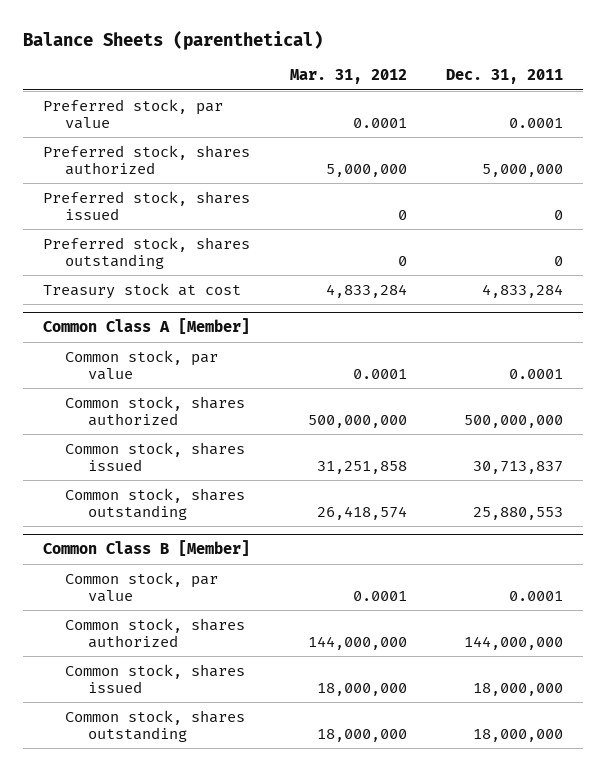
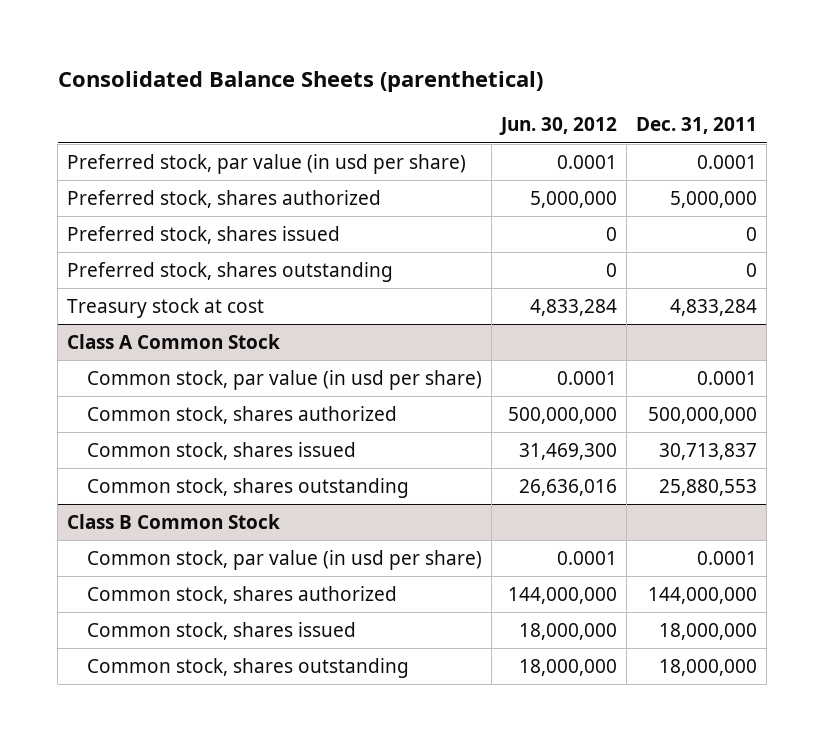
- Balance Sheets (parenthetical)
+ Consolidated Balance Sheets (parenthetical)
- | Mar. 31, 2012 | Dec. 31, 2011
+ | Jun. 30, 2012 | Dec. 31, 2011
- Preferred stock, par value | 0.0001 | 0.0001
+ Preferred stock, par value (in usd per share) | 0.0001 | 0.0001
- Common Class A [Member]
- Common stock, par value | 0.0001 | 0.0001
+ Class A Common Stock
+ Common stock, par value (in usd per share) | 0.0001 | 0.0001
- Common Class B [Member]
- Common stock, par value | 0.0001 | 0.0001
+ Class B Common Stock
+ Common stock, par value (in usd per share) | 0.0001 | 0.0001

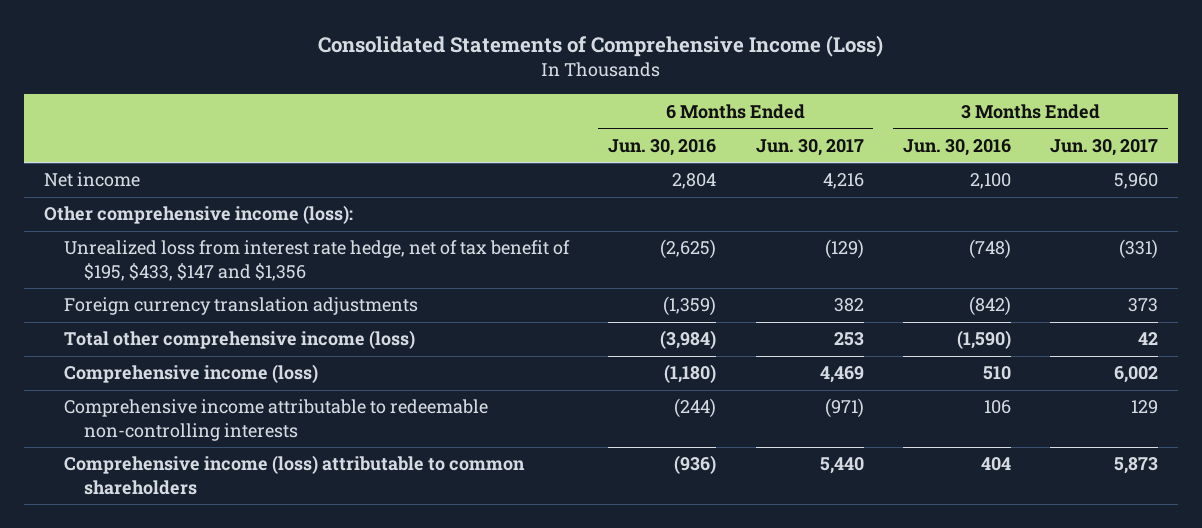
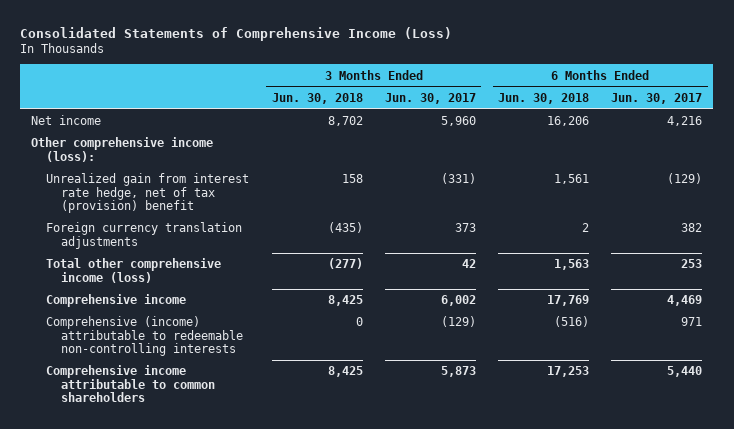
- | 6 Months Ended Jun. 30, 2016 | 6 Months Ended Jun. 30, 2017 | 3 Months Ended Jun. 30, 2016 | 3 Months Ended Jun. 30, 2017
+ | 3 Months Ended Jun. 30, 2018 | 3 Months Ended Jun. 30, 2017 | 6 Months Ended Jun. 30, 2018 | 6 Months Ended Jun. 30, 2017
- Unrealized loss from interest rate hedge, net of tax benefit of $195, $433, $147 and $1,356 | (2,625) | (129) | (748) | (331)
+ Unrealized gain from interest rate hedge, net of tax (provision) benefit | 158 | (331) | 1,561 | (129)
- Comprehensive income (loss) | (1,180) | 4,469 | 510 | 6,002
- Comprehensive income attributable to redeemable non-controlling interests | (244) | (971) | 106 | 129
- Comprehensive income (loss) attributable to common shareholders | (936) | 5,440 | 404 | 5,873
+ Comprehensive income | 8,425 | 6,002 | 17,769 | 4,469
+ Comprehensive (income) attributable to redeemable non-controlling interests | 0 | (129) | (516) | 971
+ Comprehensive income attributable to common shareholders | 8,425 | 5,873 | 17,253 | 5,440

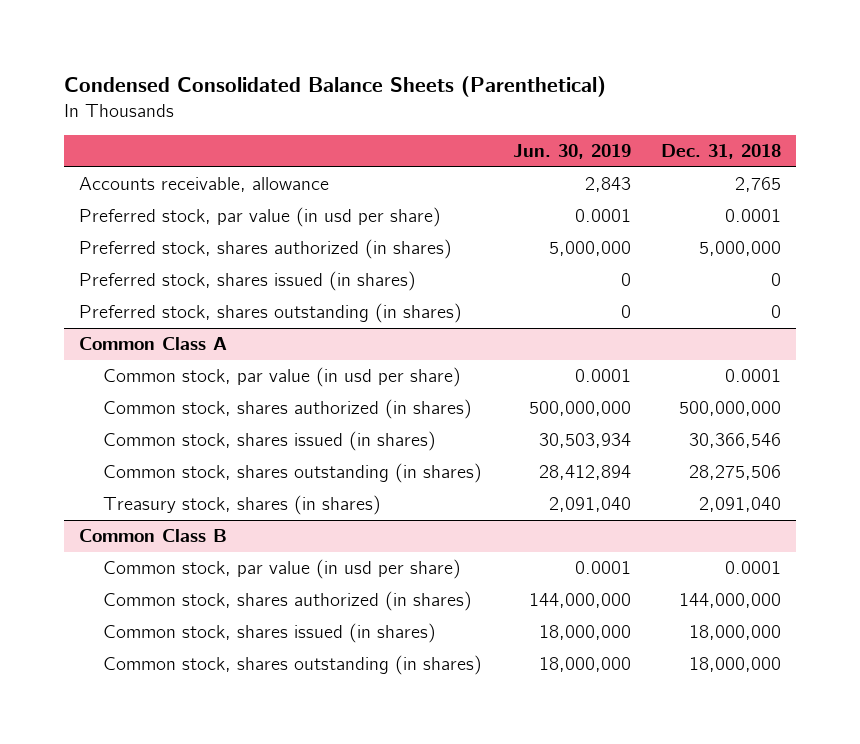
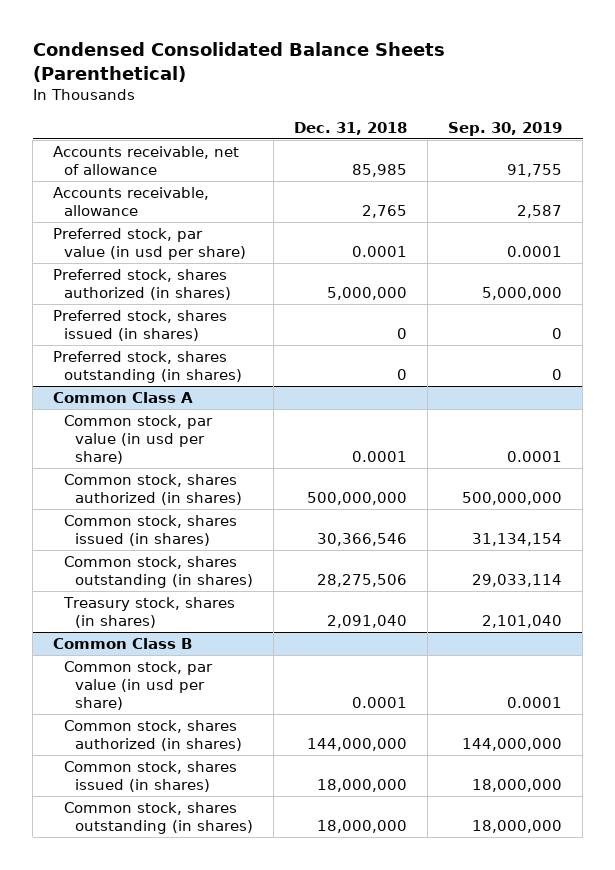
- | Jun. 30, 2019 | Dec. 31, 2018
+ | Dec. 31, 2018 | Sep. 30, 2019
+ Accounts receivable, net of allowance | 85,985 | 91,755

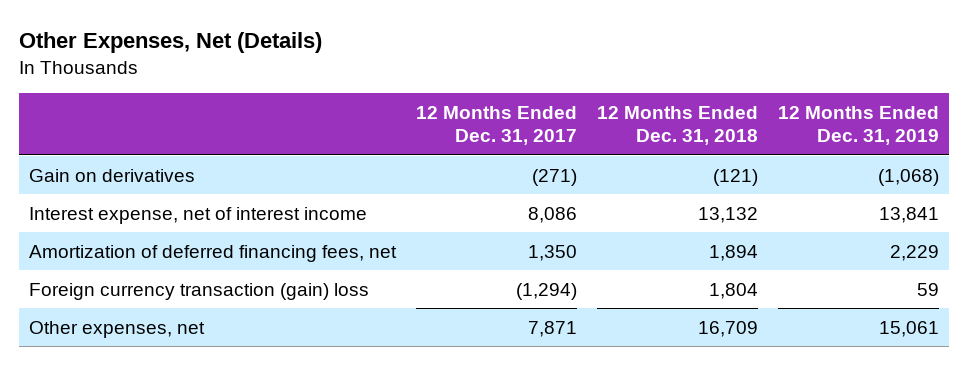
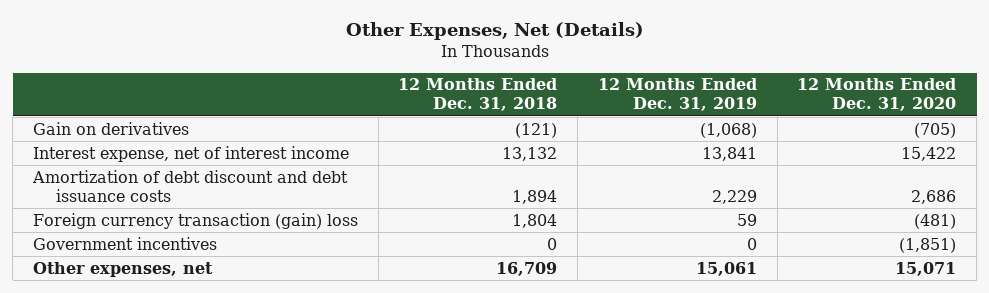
- | 12 Months Ended Dec. 31, 2017 | 12 Months Ended Dec. 31, 2018 | 12 Months Ended Dec. 31, 2019
+ | 12 Months Ended Dec. 31, 2018 | 12 Months Ended Dec. 31, 2019 | 12 Months Ended Dec. 31, 2020
- Amortization of deferred financing fees, net | 1,350 | 1,894 | 2,229
+ Amortization of debt discount and debt issuance costs | 1,894 | 2,229 | 2,686
+ Government incentives | 0 | 0 | (1,851)

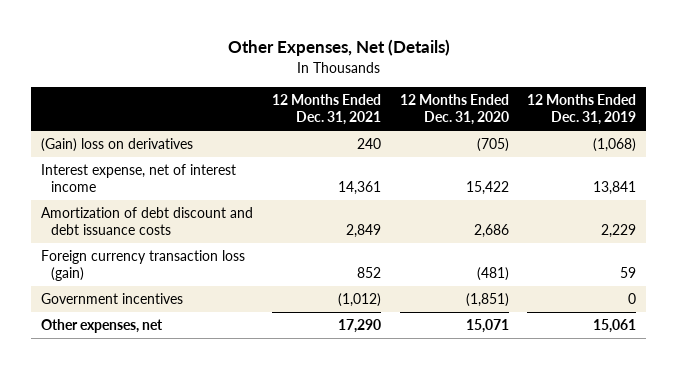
- | 12 Months Ended Dec. 31, 2018 | 12 Months Ended Dec. 31, 2019 | 12 Months Ended Dec. 31, 2020
+ | 12 Months Ended Dec. 31, 2021 | 12 Months Ended Dec. 31, 2020 | 12 Months Ended Dec. 31, 2019
- Gain on derivatives | (121) | (1,068) | (705)
+ (Gain) loss on derivatives | 240 | (705) | (1,068)
- Foreign currency transaction (gain) loss | 1,804 | 59 | (481)
+ Foreign currency transaction loss (gain) | 852 | (481) | 59

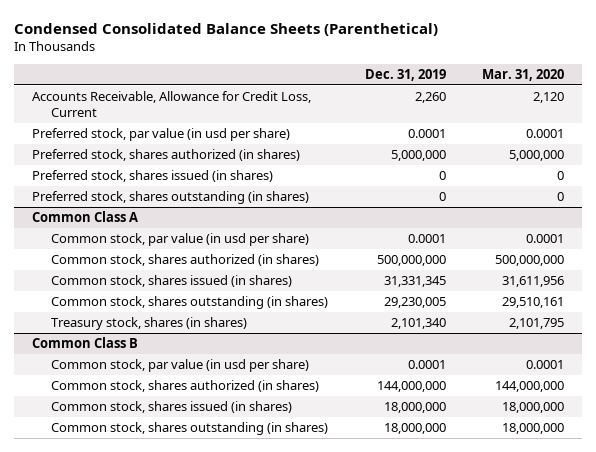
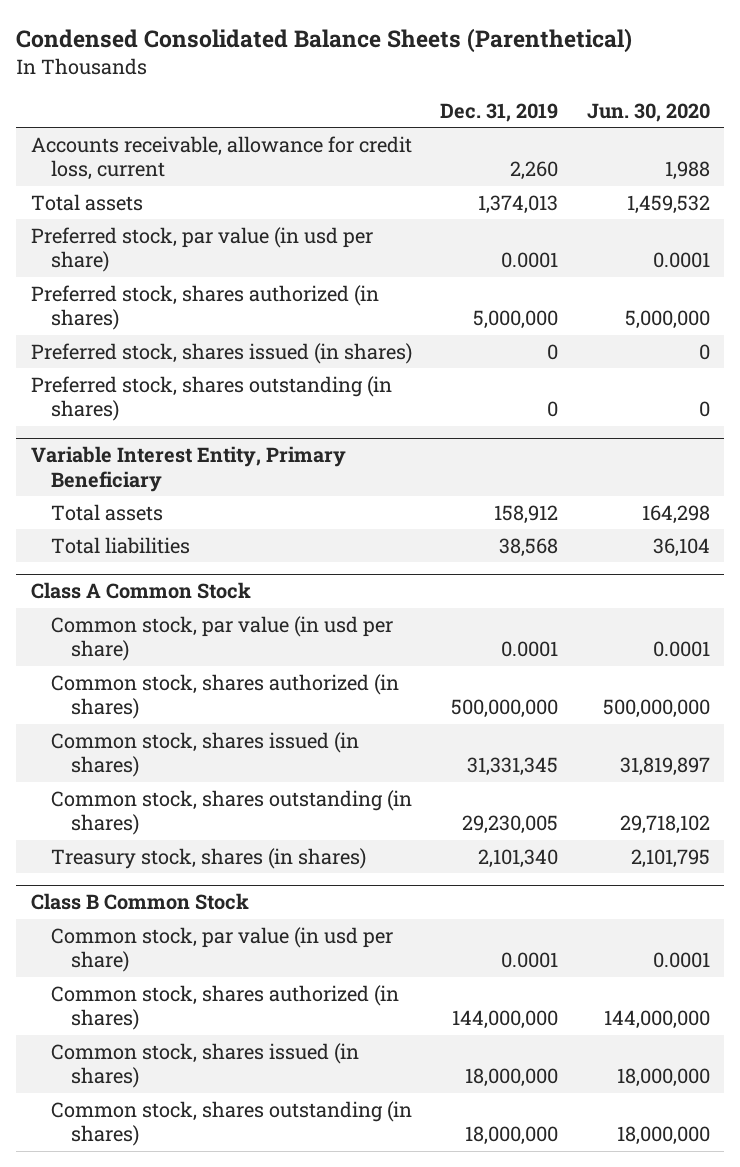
- | Dec. 31, 2019 | Mar. 31, 2020
+ | Dec. 31, 2019 | Jun. 30, 2020
- Accounts Receivable, Allowance for Credit Loss, Current | 2,260 | 2,120
+ Accounts receivable, allowance for credit loss, current | 2,260 | 1,988
+ Total assets | 1,374,013 | 1,459,532
- Common Class A
+ Variable Interest Entity, Primary Beneficiary
+ Total assets | 158,912 | 164,298
+ Total liabilities | 38,568 | 36,104
+ Class A Common Stock
- Common Class B
+ Class B Common Stock

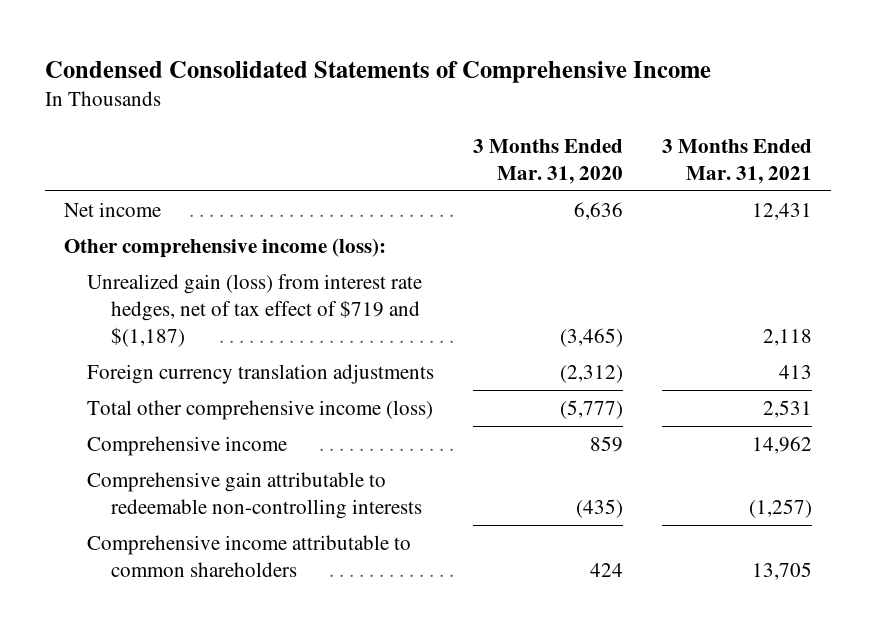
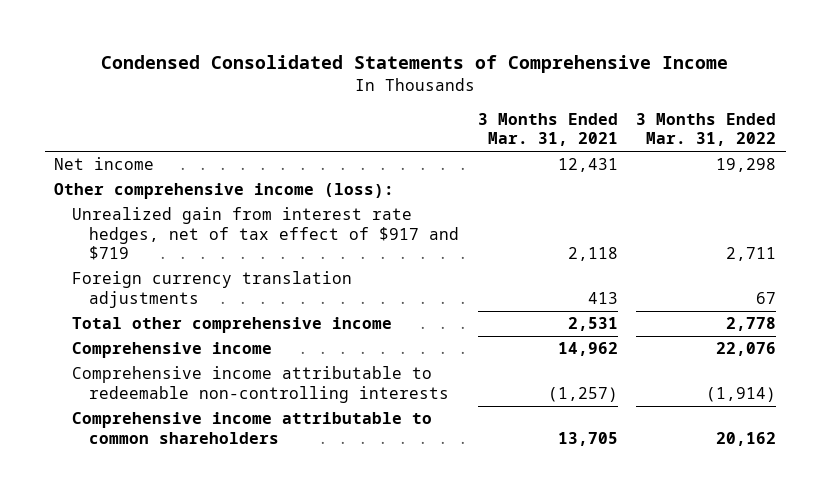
- | 3 Months Ended Mar. 31, 2020 | 3 Months Ended Mar. 31, 2021
+ | 3 Months Ended Mar. 31, 2021 | 3 Months Ended Mar. 31, 2022
- Unrealized gain (loss) from interest rate hedges, net of tax effect of $719 and $(1,187) | (3,465) | 2,118
+ Unrealized gain from interest rate hedges, net of tax effect of $917 and $719 | 2,118 | 2,711
- Total other comprehensive income (loss) | (5,777) | 2,531
+ Total other comprehensive income | 2,531 | 2,778
- Comprehensive gain attributable to redeemable non-controlling interests | (435) | (1,257)
+ Comprehensive income attributable to redeemable non-controlling interests | (1,257) | (1,914)

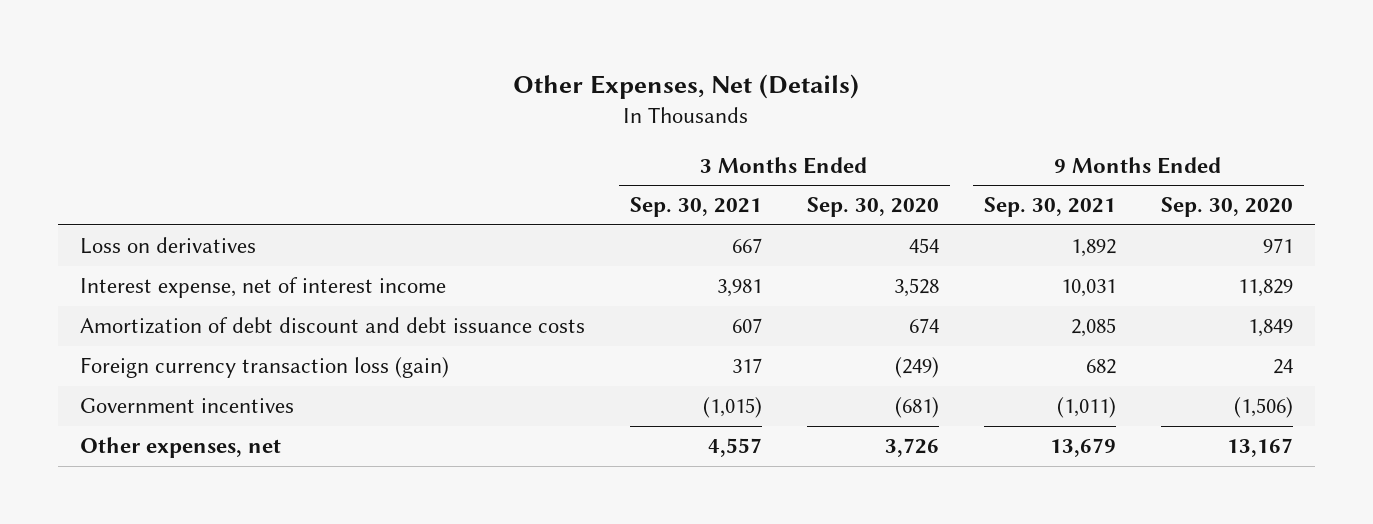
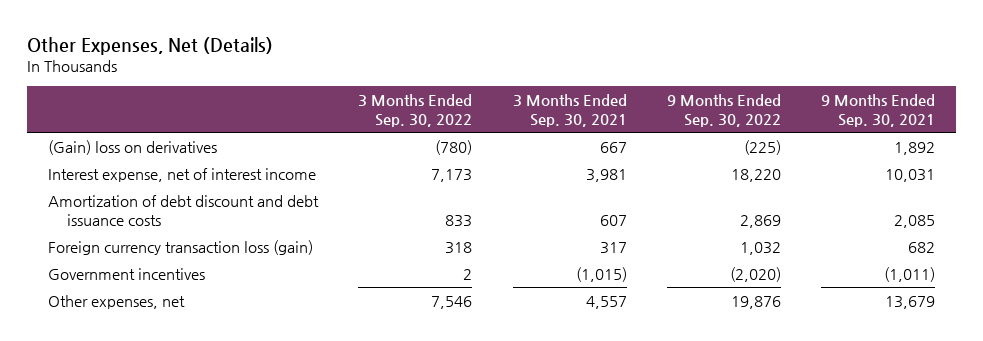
- | 3 Months Ended Sep. 30, 2021 | 3 Months Ended Sep. 30, 2020 | 9 Months Ended Sep. 30, 2021 | 9 Months Ended Sep. 30, 2020
+ | 3 Months Ended Sep. 30, 2022 | 3 Months Ended Sep. 30, 2021 | 9 Months Ended Sep. 30, 2022 | 9 Months Ended Sep. 30, 2021
- Loss on derivatives | 667 | 454 | 1,892 | 971
+ (Gain) loss on derivatives | (780) | 667 | (225) | 1,892

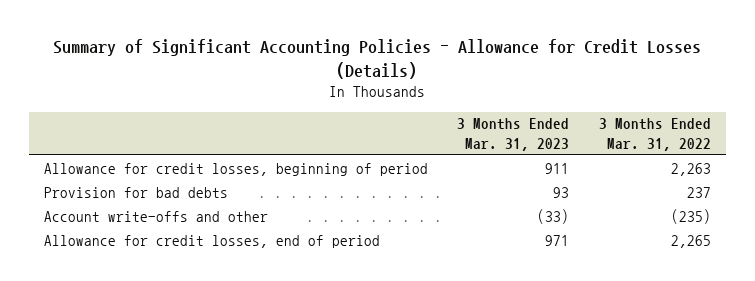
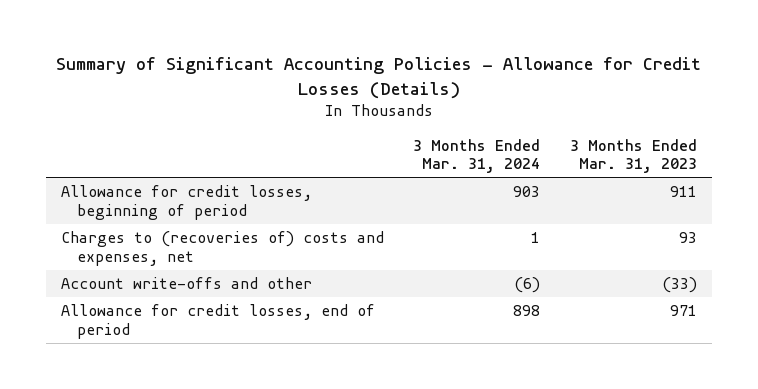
- | 3 Months Ended Mar. 31, 2023 | 3 Months Ended Mar. 31, 2022
+ | 3 Months Ended Mar. 31, 2024 | 3 Months Ended Mar. 31, 2023
- Provision for bad debts | 93 | 237
+ Charges to (recoveries of) costs and expenses, net | 1 | 93

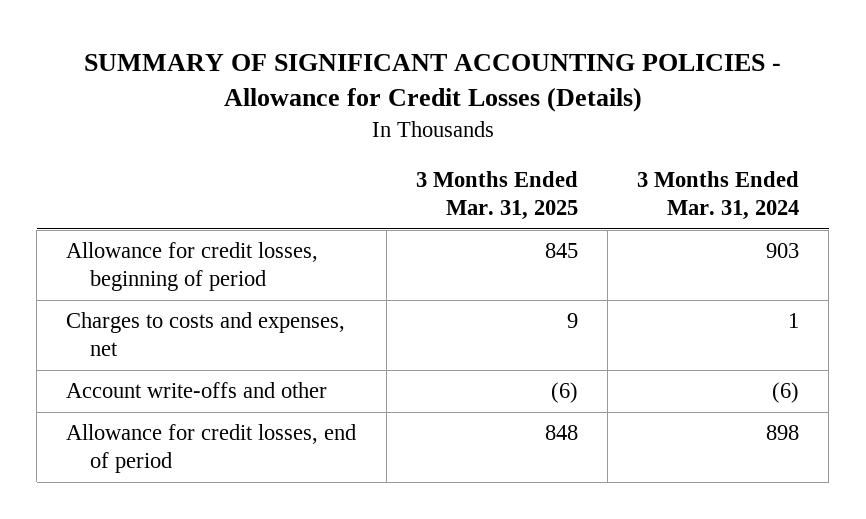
- Summary of Significant Accounting Policies - Allowance for Credit Losses (Details)
+ SUMMARY OF SIGNIFICANT ACCOUNTING POLICIES - Allowance for Credit Losses (Details)
- | 3 Months Ended Mar. 31, 2024 | 3 Months Ended Mar. 31, 2023
+ | 3 Months Ended Mar. 31, 2025 | 3 Months Ended Mar. 31, 2024
- Charges to (recoveries of) costs and expenses, net | 1 | 93
+ Charges to costs and expenses, net | 9 | 1

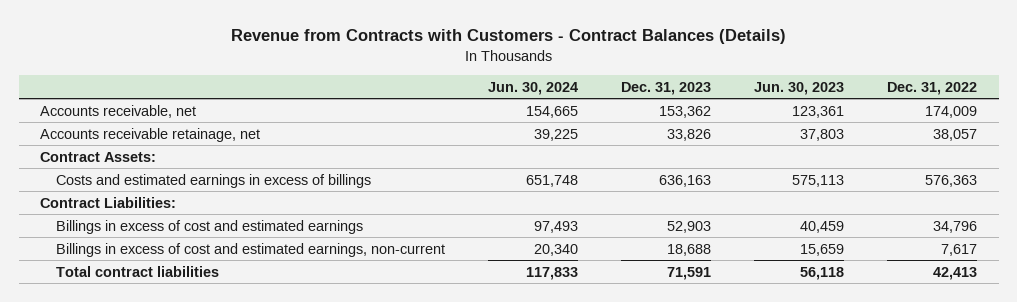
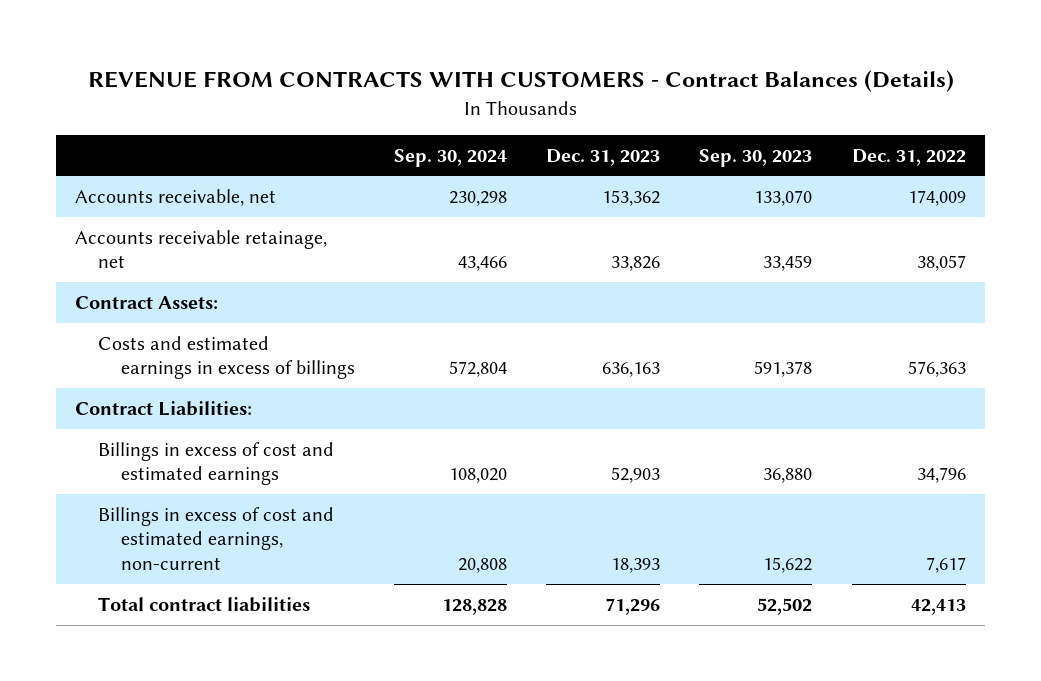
- Revenue from Contracts with Customers - Contract Balances (Details)
+ REVENUE FROM CONTRACTS WITH CUSTOMERS - Contract Balances (Details)
- | Jun. 30, 2024 | Dec. 31, 2023 | Jun. 30, 2023 | Dec. 31, 2022
+ | Sep. 30, 2024 | Dec. 31, 2023 | Sep. 30, 2023 | Dec. 31, 2022
- Billings in excess of cost and estimated earnings, non-current | 20,340 | 18,688 | 15,659 | 7,617
- Total contract liabilities | 117,833 | 71,591 | 56,118 | 42,413
+ Billings in excess of cost and estimated earnings, non-current | 20,808 | 18,393 | 15,622 | 7,617
+ Total contract liabilities | 128,828 | 71,296 | 52,502 | 42,413

